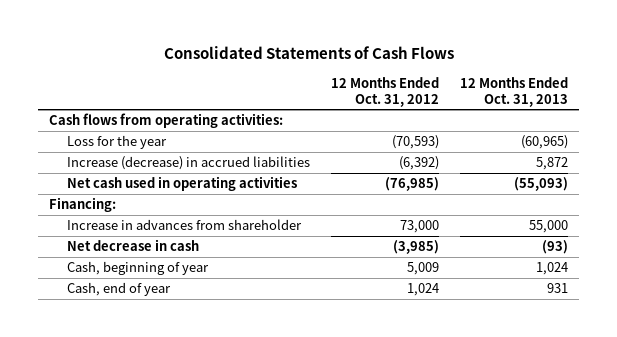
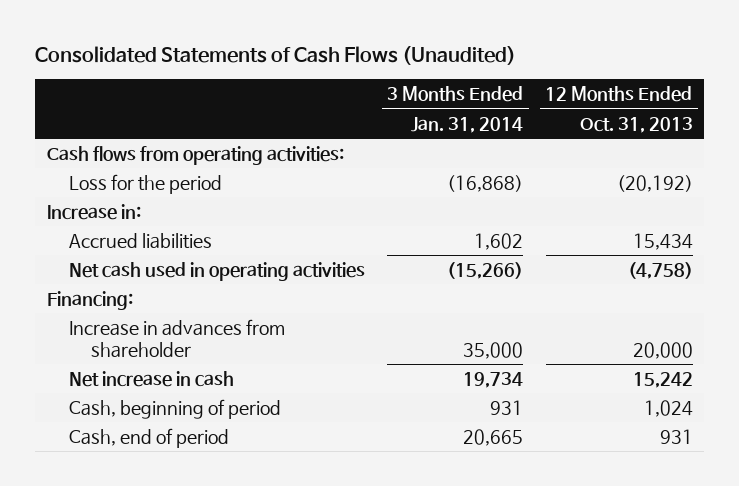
- Consolidated Statements of Cash Flows
+ Consolidated Statements of Cash Flows (Unaudited)
- | 12 Months Ended Oct. 31, 2012 | 12 Months Ended Oct. 31, 2013
+ | 3 Months Ended Jan. 31, 2014 | 12 Months Ended Oct. 31, 2013
- Loss for the year | (70,593) | (60,965)
- Increase (decrease) in accrued liabilities | (6,392) | 5,872
- Net cash used in operating activities | (76,985) | (55,093)
+ Loss for the period | (16,868) | (20,192)
+ Increase in:
+ Accrued liabilities | 1,602 | 15,434
+ Net cash used in operating activities | (15,266) | (4,758)
- Increase in advances from shareholder | 73,000 | 55,000
- Net decrease in cash | (3,985) | (93)
- Cash, beginning of year | 5,009 | 1,024
- Cash, end of year | 1,024 | 931
+ Increase in advances from shareholder | 35,000 | 20,000
+ Net increase in cash | 19,734 | 15,242
+ Cash, beginning of period | 931 | 1,024
+ Cash, end of period | 20,665 | 931

